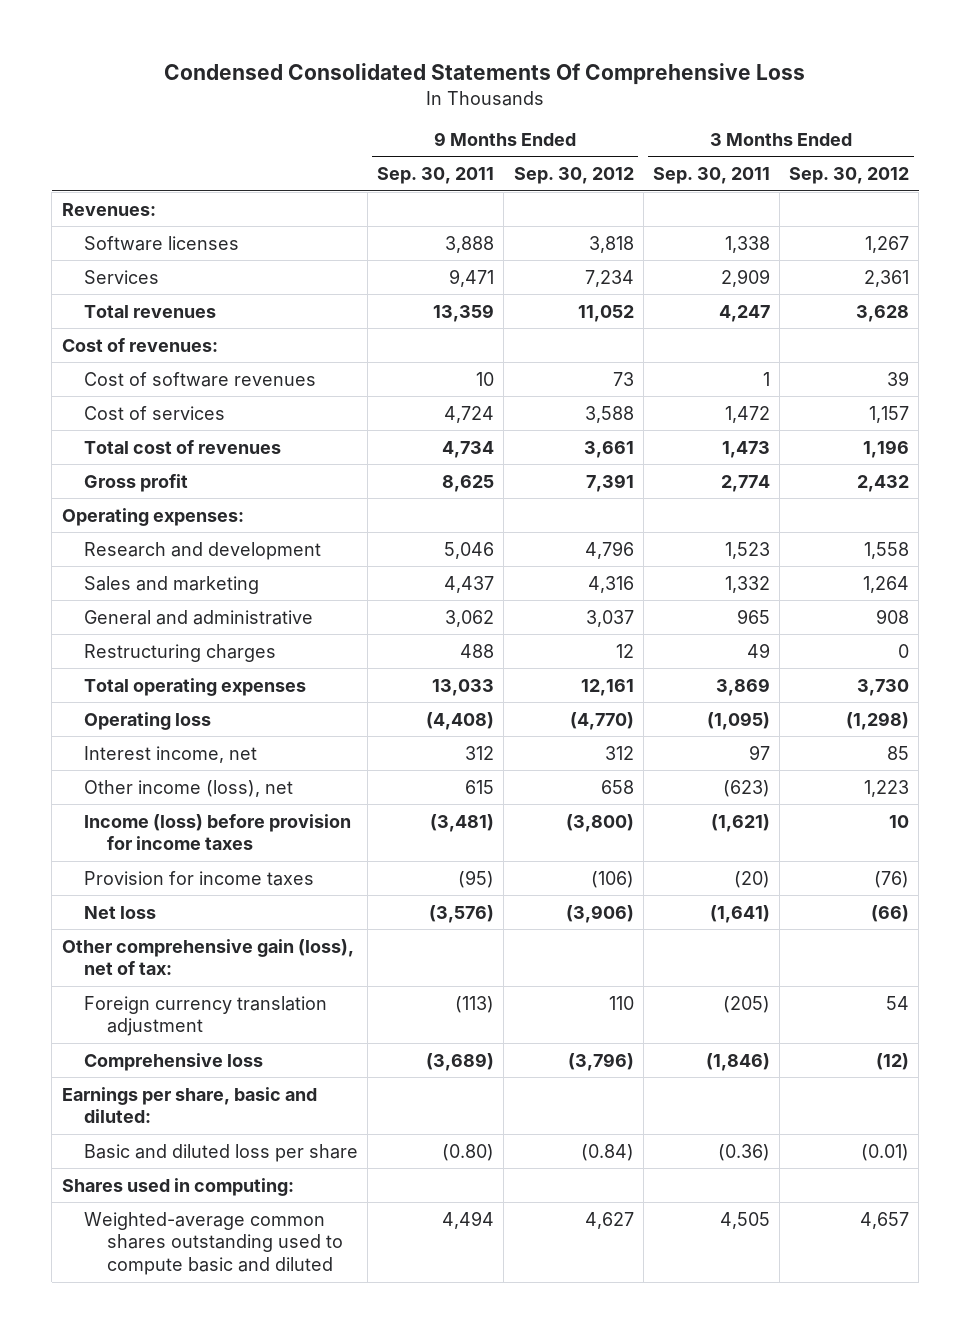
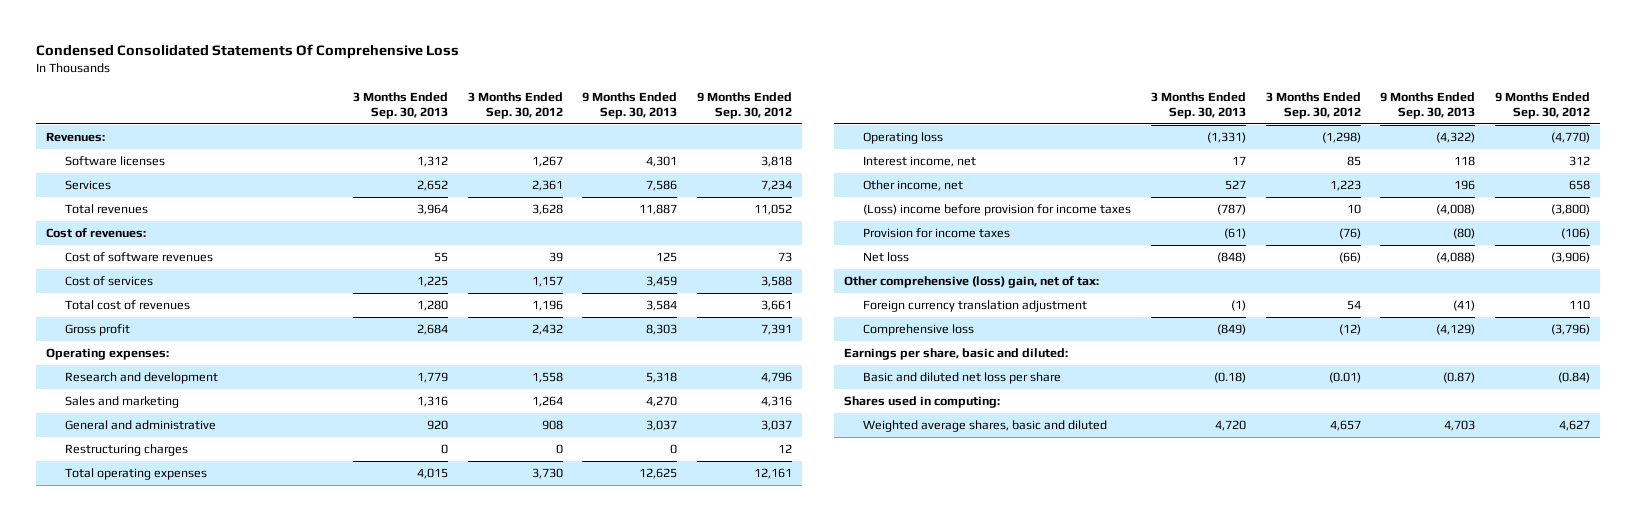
- | 9 Months Ended Sep. 30, 2011 | 9 Months Ended Sep. 30, 2012 | 3 Months Ended Sep. 30, 2011 | 3 Months Ended Sep. 30, 2012
+ | 3 Months Ended Sep. 30, 2013 | 3 Months Ended Sep. 30, 2012 | 9 Months Ended Sep. 30, 2013 | 9 Months Ended Sep. 30, 2012
- Other income (loss), net | 615 | 658 | (623) | 1,223
- Income (loss) before provision for income taxes | (3,481) | (3,800) | (1,621) | 10
+ Other income, net | 527 | 1,223 | 196 | 658
+ (Loss) income before provision for income taxes | (787) | 10 | (4,008) | (3,800)
- Other comprehensive gain (loss), net of tax:
+ Other comprehensive (loss) gain, net of tax:
- Basic and diluted loss per share | (0.80) | (0.84) | (0.36) | (0.01)
+ Basic and diluted net loss per share | (0.18) | (0.01) | (0.87) | (0.84)
- Weighted-average common shares outstanding used to compute basic and diluted | 4,494 | 4,627 | 4,505 | 4,657
+ Weighted average shares, basic and diluted | 4,720 | 4,657 | 4,703 | 4,627

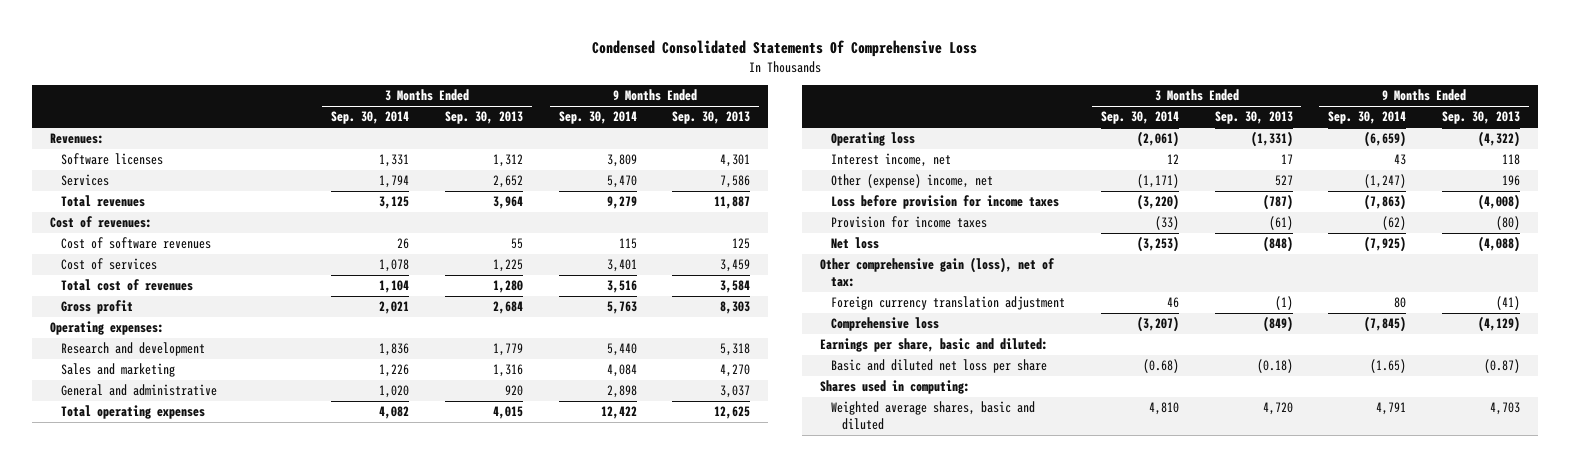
- | 3 Months Ended Sep. 30, 2013 | 3 Months Ended Sep. 30, 2012 | 9 Months Ended Sep. 30, 2013 | 9 Months Ended Sep. 30, 2012
+ | 3 Months Ended Sep. 30, 2014 | 3 Months Ended Sep. 30, 2013 | 9 Months Ended Sep. 30, 2014 | 9 Months Ended Sep. 30, 2013
- Restructuring charges | 0 | 0 | 0 | 12
- Other income, net | 527 | 1,223 | 196 | 658
- (Loss) income before provision for income taxes | (787) | 10 | (4,008) | (3,800)
+ Other (expense) income, net | (1,171) | 527 | (1,247) | 196
+ Loss before provision for income taxes | (3,220) | (787) | (7,863) | (4,008)
- Other comprehensive (loss) gain, net of tax:
+ Other comprehensive gain (loss), net of tax:

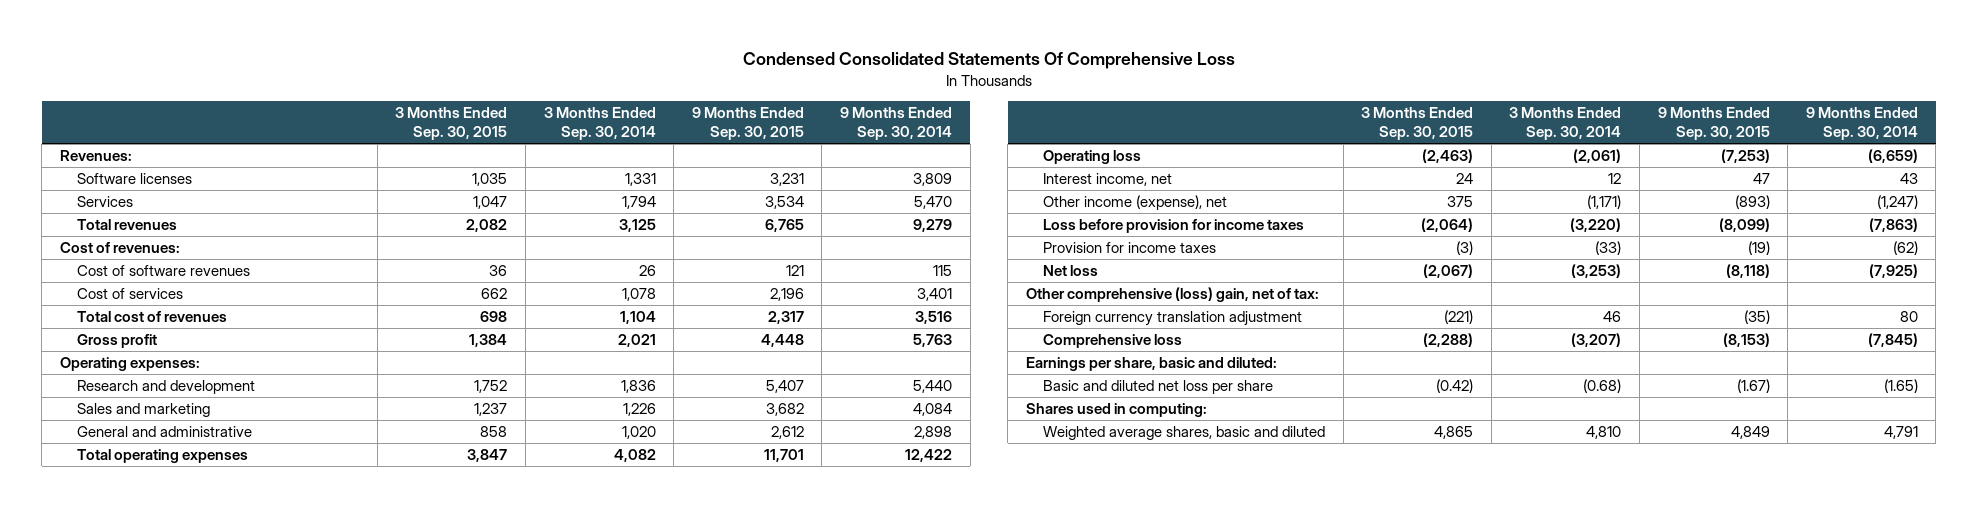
- | 3 Months Ended Sep. 30, 2014 | 3 Months Ended Sep. 30, 2013 | 9 Months Ended Sep. 30, 2014 | 9 Months Ended Sep. 30, 2013
+ | 3 Months Ended Sep. 30, 2015 | 3 Months Ended Sep. 30, 2014 | 9 Months Ended Sep. 30, 2015 | 9 Months Ended Sep. 30, 2014
- Other (expense) income, net | (1,171) | 527 | (1,247) | 196
+ Other income (expense), net | 375 | (1,171) | (893) | (1,247)
- Other comprehensive gain (loss), net of tax:
+ Other comprehensive (loss) gain, net of tax:

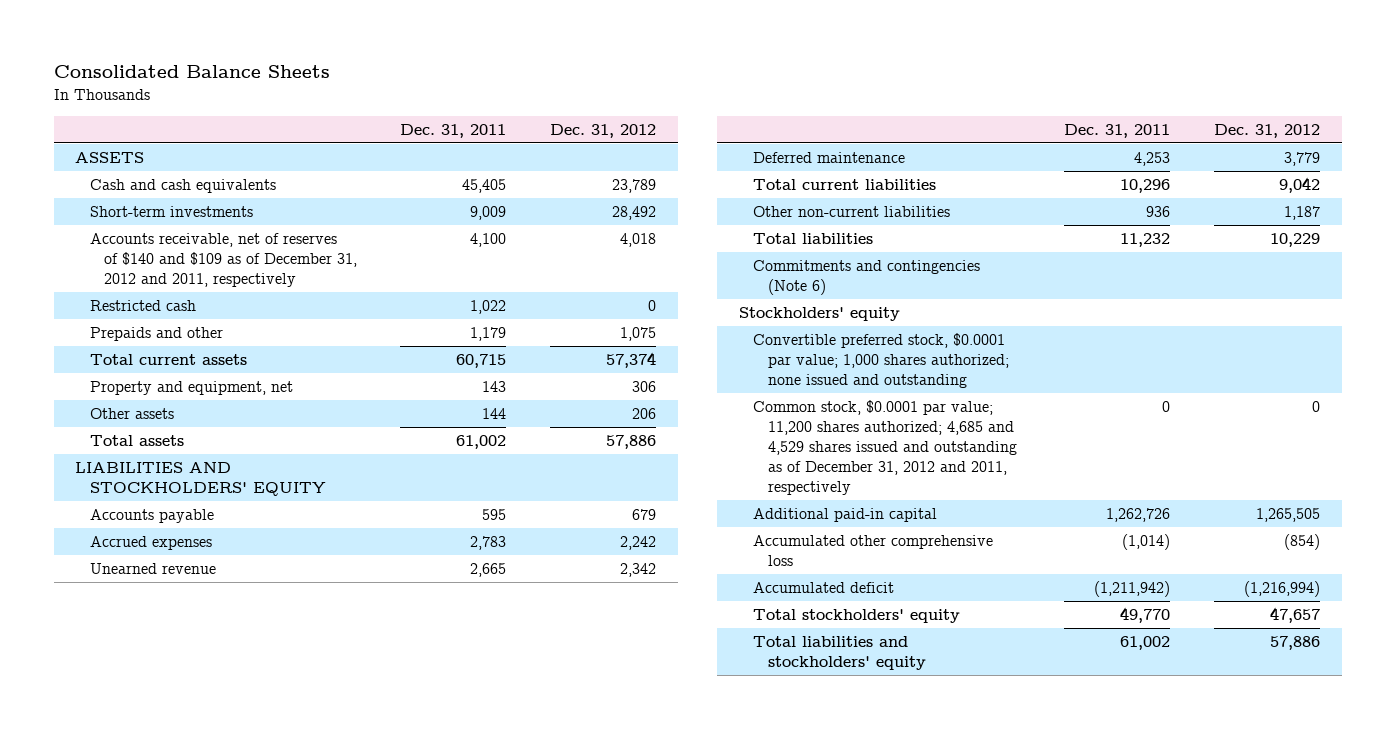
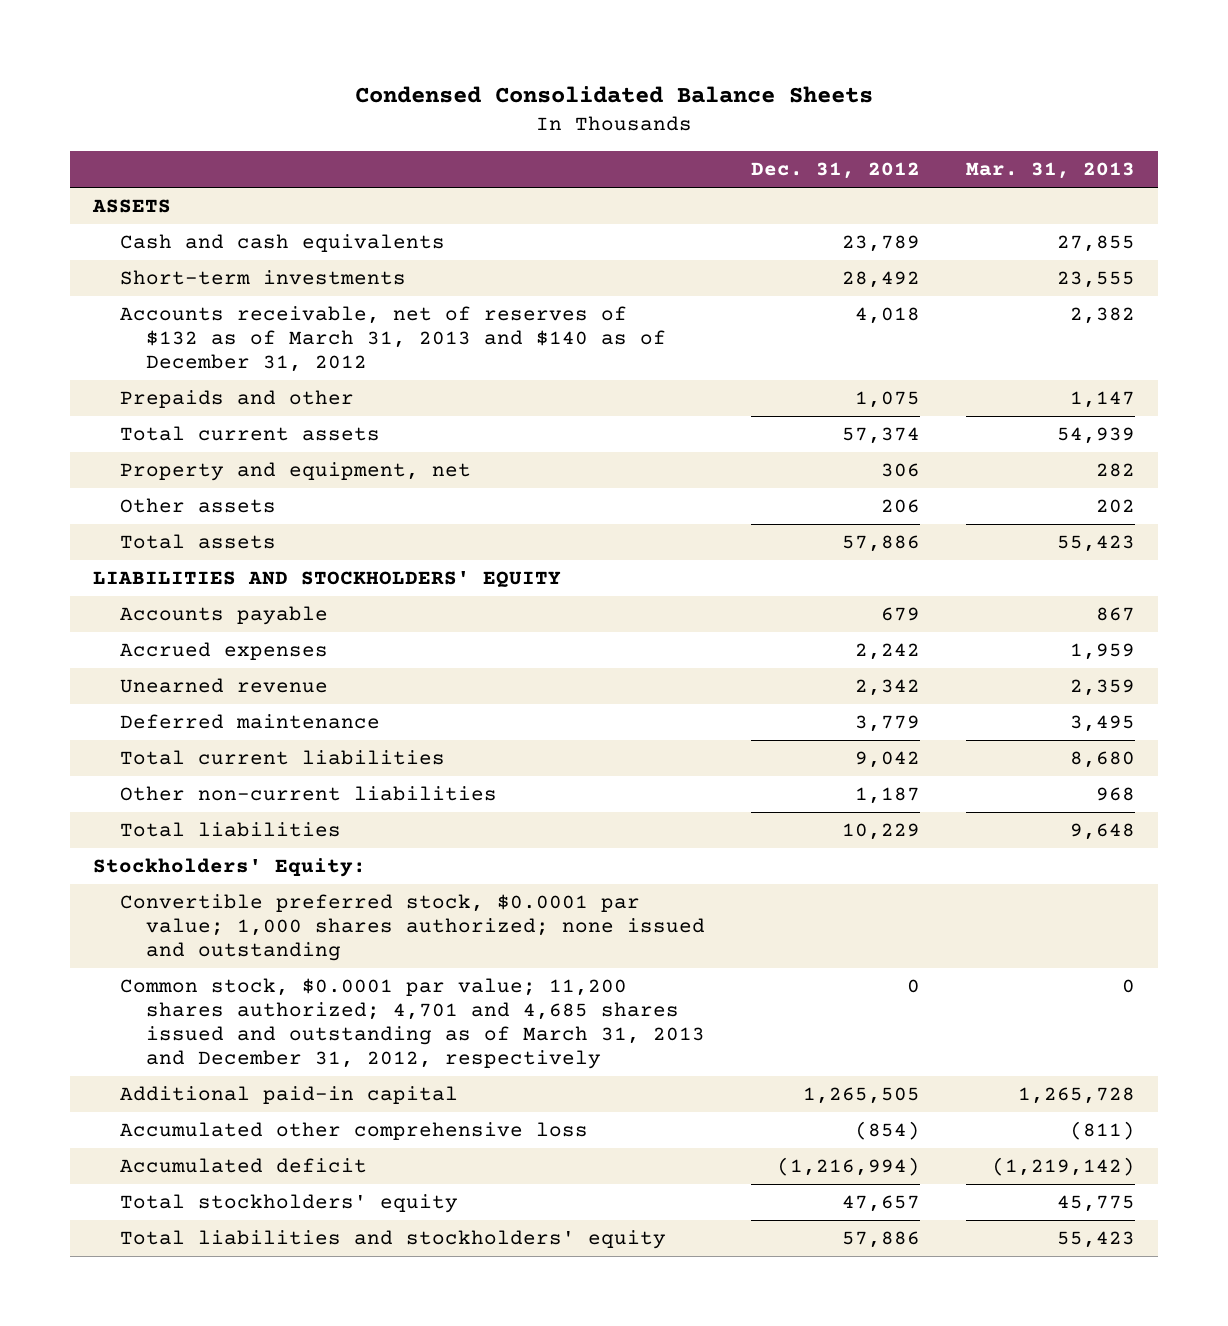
- Consolidated Balance Sheets
+ Condensed Consolidated Balance Sheets
- | Dec. 31, 2011 | Dec. 31, 2012
+ | Dec. 31, 2012 | Mar. 31, 2013
- Accounts receivable, net of reserves of $140 and $109 as of December 31, 2012 and 2011, respectively | 4,100 | 4,018
- Restricted cash | 1,022 | 0
+ Accounts receivable, net of reserves of $132 as of March 31, 2013 and $140 as of December 31, 2012 | 4,018 | 2,382
- Commitments and contingencies (Note 6)
- Stockholders' equity
+ Stockholders' Equity:
- Common stock, $0.0001 par value; 11,200 shares authorized; 4,685 and 4,529 shares issued and outstanding as of December 31, 2012 and 2011, respectively | 0 | 0
+ Common stock, $0.0001 par value; 11,200 shares authorized; 4,701 and 4,685 shares issued and outstanding as of March 31, 2013 and December 31, 2012, respectively | 0 | 0

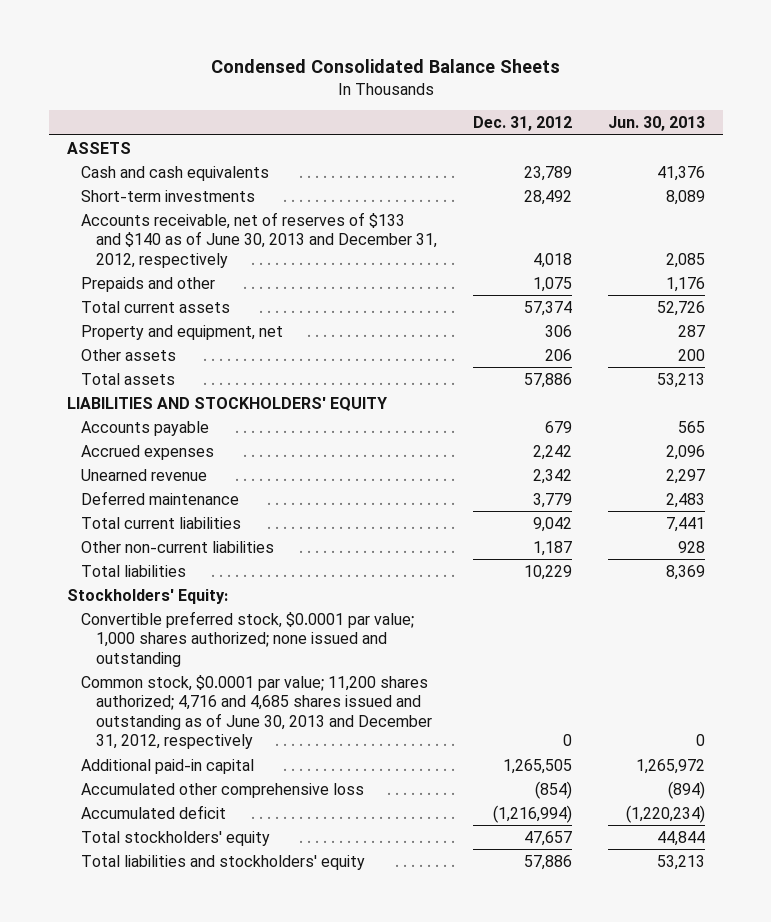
- | Dec. 31, 2012 | Mar. 31, 2013
+ | Dec. 31, 2012 | Jun. 30, 2013
- Accounts receivable, net of reserves of $132 as of March 31, 2013 and $140 as of December 31, 2012 | 4,018 | 2,382
+ Accounts receivable, net of reserves of $133 and $140 as of June 30, 2013 and December 31, 2012, respectively | 4,018 | 2,085
- Common stock, $0.0001 par value; 11,200 shares authorized; 4,701 and 4,685 shares issued and outstanding as of March 31, 2013 and December 31, 2012, respectively | 0 | 0
+ Common stock, $0.0001 par value; 11,200 shares authorized; 4,716 and 4,685 shares issued and outstanding as of June 30, 2013 and December 31, 2012, respectively | 0 | 0

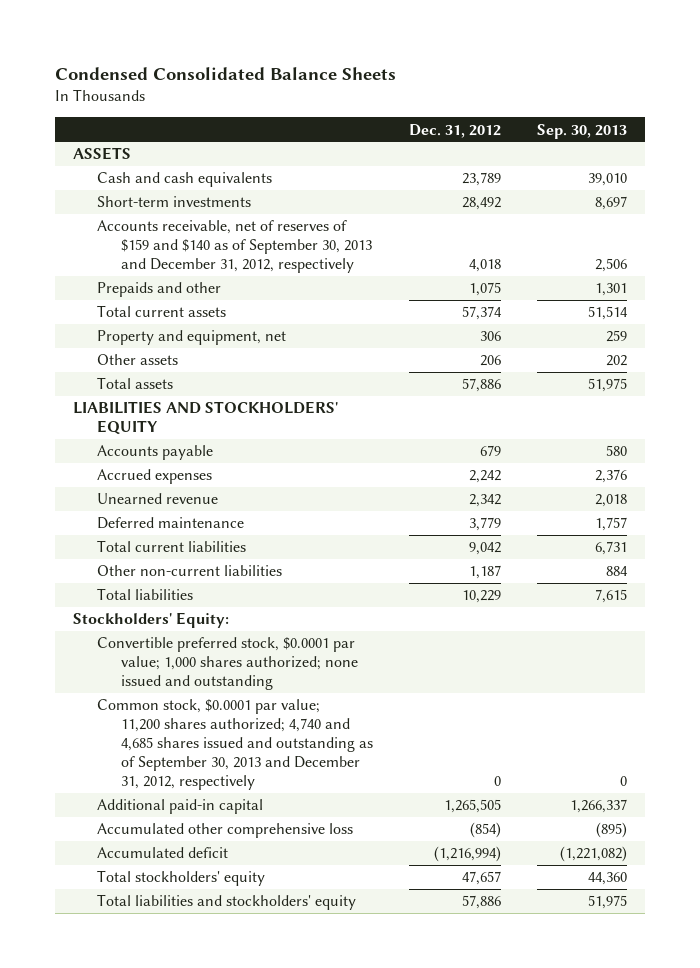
- | Dec. 31, 2012 | Jun. 30, 2013
+ | Dec. 31, 2012 | Sep. 30, 2013
- Accounts receivable, net of reserves of $133 and $140 as of June 30, 2013 and December 31, 2012, respectively | 4,018 | 2,085
+ Accounts receivable, net of reserves of $159 and $140 as of September 30, 2013 and December 31, 2012, respectively | 4,018 | 2,506
- Common stock, $0.0001 par value; 11,200 shares authorized; 4,716 and 4,685 shares issued and outstanding as of June 30, 2013 and December 31, 2012, respectively | 0 | 0
+ Common stock, $0.0001 par value; 11,200 shares authorized; 4,740 and 4,685 shares issued and outstanding as of September 30, 2013 and December 31, 2012, respectively | 0 | 0

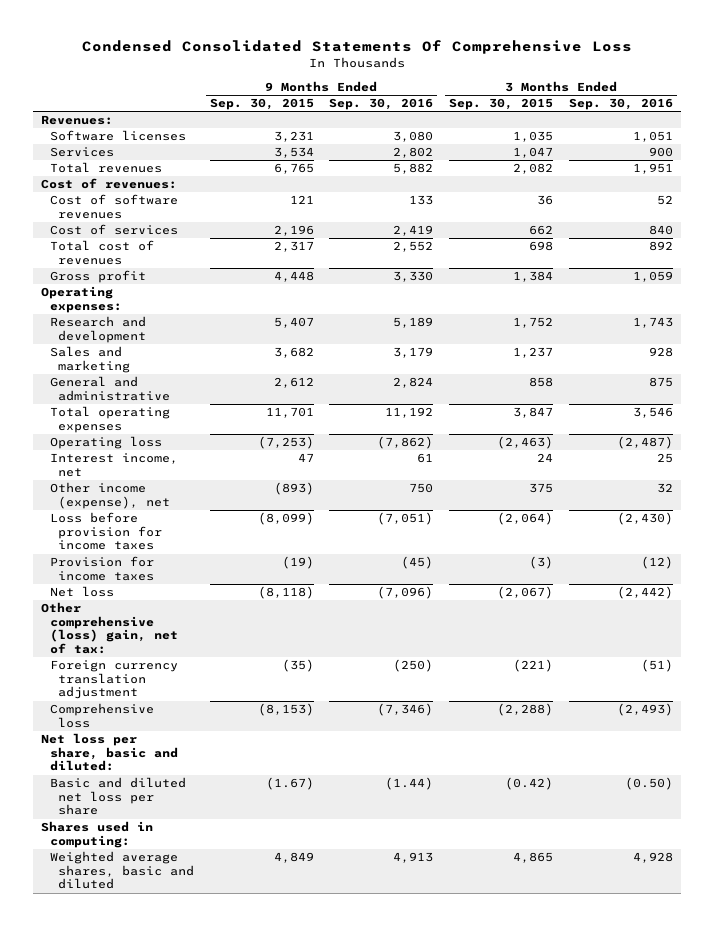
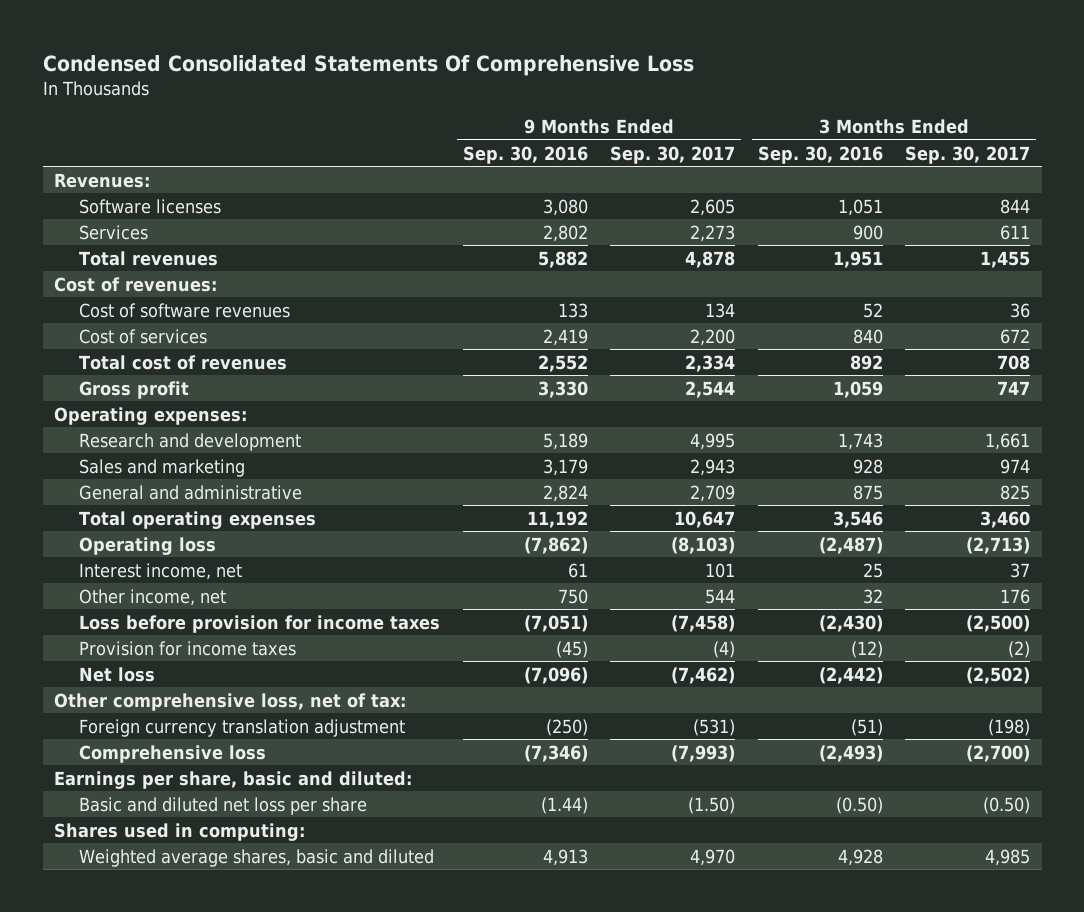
- | 9 Months Ended Sep. 30, 2015 | 9 Months Ended Sep. 30, 2016 | 3 Months Ended Sep. 30, 2015 | 3 Months Ended Sep. 30, 2016
+ | 9 Months Ended Sep. 30, 2016 | 9 Months Ended Sep. 30, 2017 | 3 Months Ended Sep. 30, 2016 | 3 Months Ended Sep. 30, 2017
- Other income (expense), net | (893) | 750 | 375 | 32
+ Other income, net | 750 | 544 | 32 | 176
- Other comprehensive (loss) gain, net of tax:
+ Other comprehensive loss, net of tax:
- Net loss per share, basic and diluted:
+ Earnings per share, basic and diluted:

